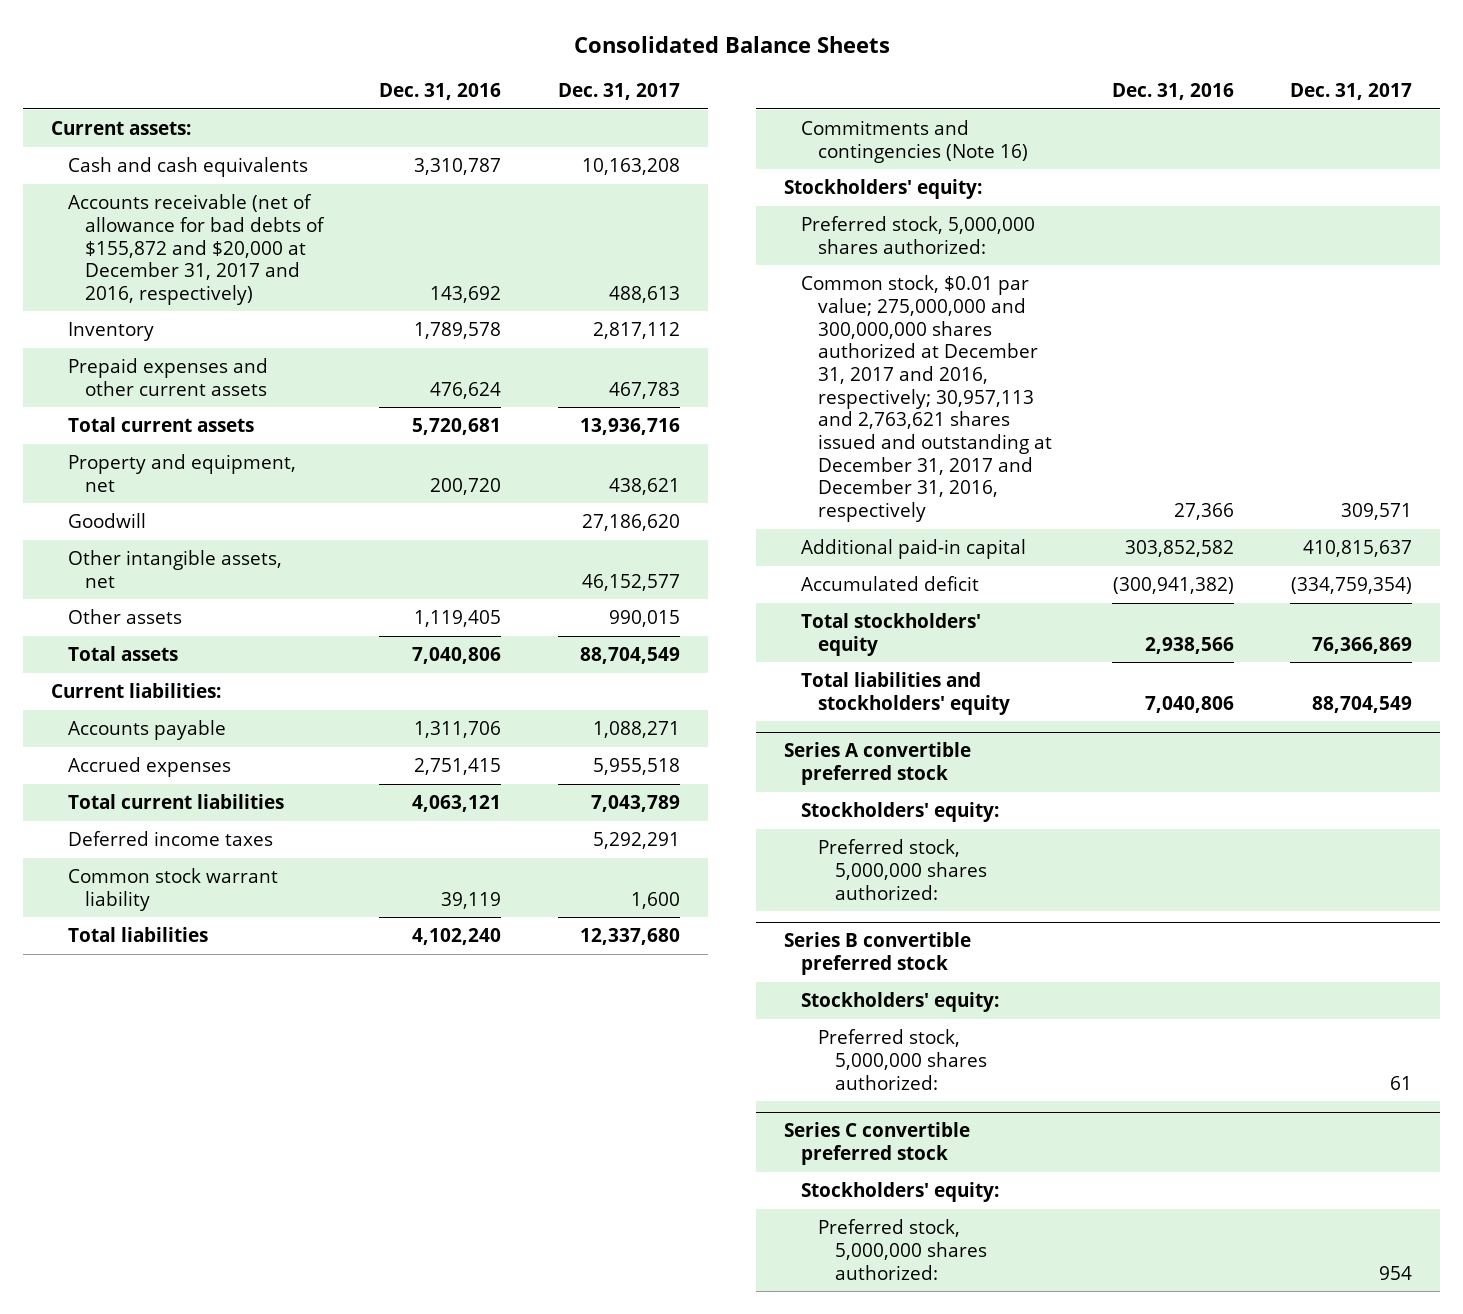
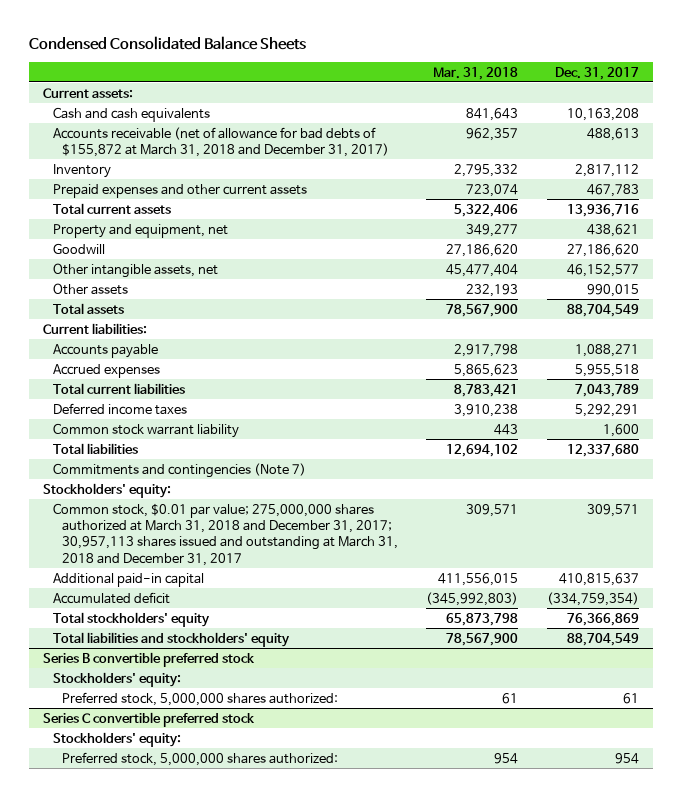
- Consolidated Balance Sheets
+ Condensed Consolidated Balance Sheets
- | Dec. 31, 2016 | Dec. 31, 2017
+ | Mar. 31, 2018 | Dec. 31, 2017
- Accounts receivable (net of allowance for bad debts of $155,872 and $20,000 at December 31, 2017 and 2016, respectively) | 143,692 | 488,613
+ Accounts receivable (net of allowance for bad debts of $155,872 at March 31, 2018 and December 31, 2017) | 962,357 | 488,613
- Commitments and contingencies (Note 16)
+ Commitments and contingencies (Note 7)
- Preferred stock, 5,000,000 shares authorized:
- Common stock, $0.01 par value; 275,000,000 and 300,000,000 shares authorized at December 31, 2017 and 2016, respectively; 30,957,113 and 2,763,621 shares issued and outstanding at December 31, 2017 and December 31, 2016, respectively | 27,366 | 309,571
+ Common stock, $0.01 par value; 275,000,000 shares authorized at March 31, 2018 and December 31, 2017; 30,957,113 shares issued and outstanding at March 31, 2018 and December 31, 2017 | 309,571 | 309,571
- Series A convertible preferred stock
- Stockholders' equity:
- Preferred stock, 5,000,000 shares authorized:

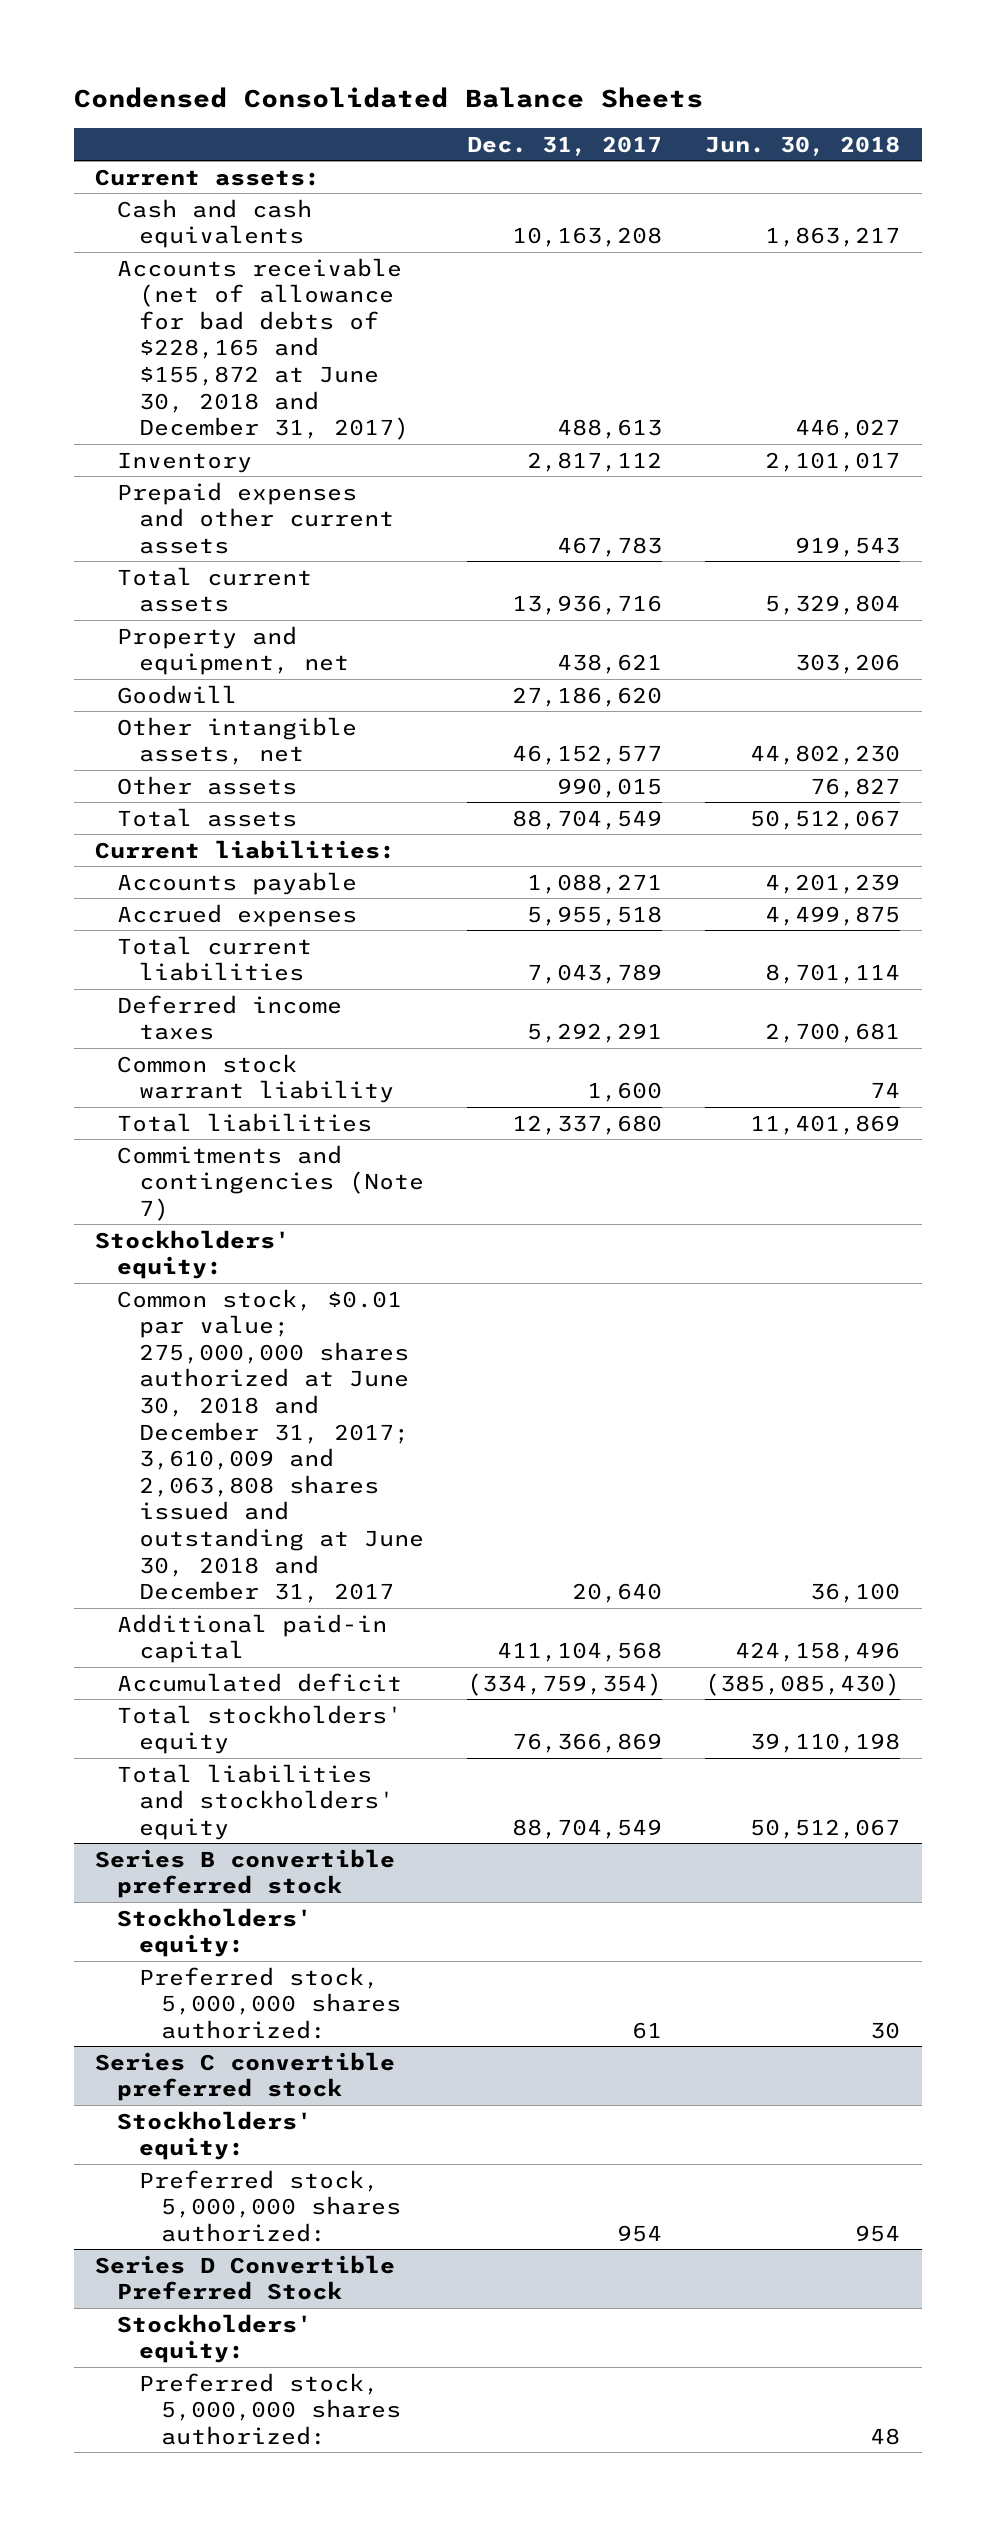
- | Mar. 31, 2018 | Dec. 31, 2017
+ | Dec. 31, 2017 | Jun. 30, 2018
- Accounts receivable (net of allowance for bad debts of $155,872 at March 31, 2018 and December 31, 2017) | 962,357 | 488,613
+ Accounts receivable (net of allowance for bad debts of $228,165 and $155,872 at June 30, 2018 and December 31, 2017) | 488,613 | 446,027
- Common stock, $0.01 par value; 275,000,000 shares authorized at March 31, 2018 and December 31, 2017; 30,957,113 shares issued and outstanding at March 31, 2018 and December 31, 2017 | 309,571 | 309,571
- Additional paid-in capital | 411,556,015 | 410,815,637
+ Common stock, $0.01 par value; 275,000,000 shares authorized at June 30, 2018 and December 31, 2017; 3,610,009 and 2,063,808 shares issued and outstanding at June 30, 2018 and December 31, 2017 | 20,640 | 36,100
+ Additional paid-in capital | 411,104,568 | 424,158,496
+ Series D Convertible Preferred Stock
+ Stockholders' equity:
+ Preferred stock, 5,000,000 shares authorized: | | 48

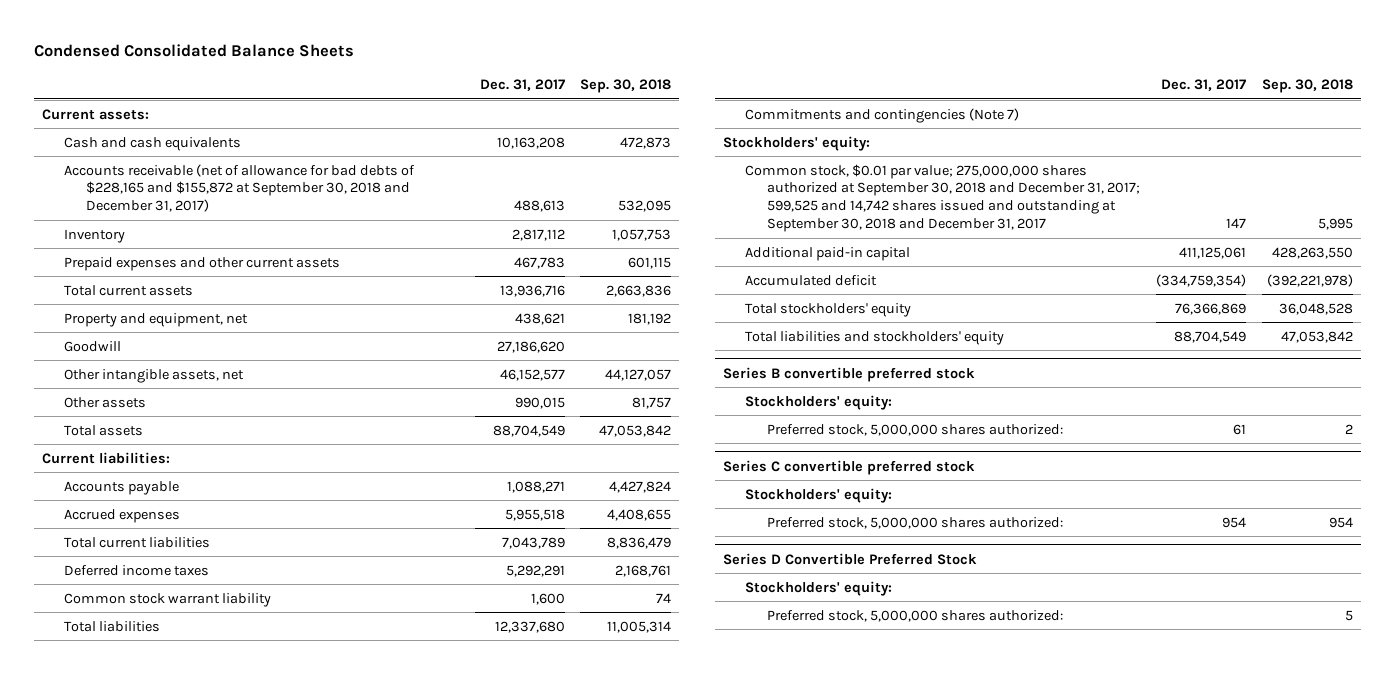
- | Dec. 31, 2017 | Jun. 30, 2018
+ | Dec. 31, 2017 | Sep. 30, 2018
- Accounts receivable (net of allowance for bad debts of $228,165 and $155,872 at June 30, 2018 and December 31, 2017) | 488,613 | 446,027
+ Accounts receivable (net of allowance for bad debts of $228,165 and $155,872 at September 30, 2018 and December 31, 2017) | 488,613 | 532,095
- Common stock, $0.01 par value; 275,000,000 shares authorized at June 30, 2018 and December 31, 2017; 3,610,009 and 2,063,808 shares issued and outstanding at June 30, 2018 and December 31, 2017 | 20,640 | 36,100
- Additional paid-in capital | 411,104,568 | 424,158,496
+ Common stock, $0.01 par value; 275,000,000 shares authorized at September 30, 2018 and December 31, 2017; 599,525 and 14,742 shares issued and outstanding at September 30, 2018 and December 31, 2017 | 147 | 5,995
+ Additional paid-in capital | 411,125,061 | 428,263,550

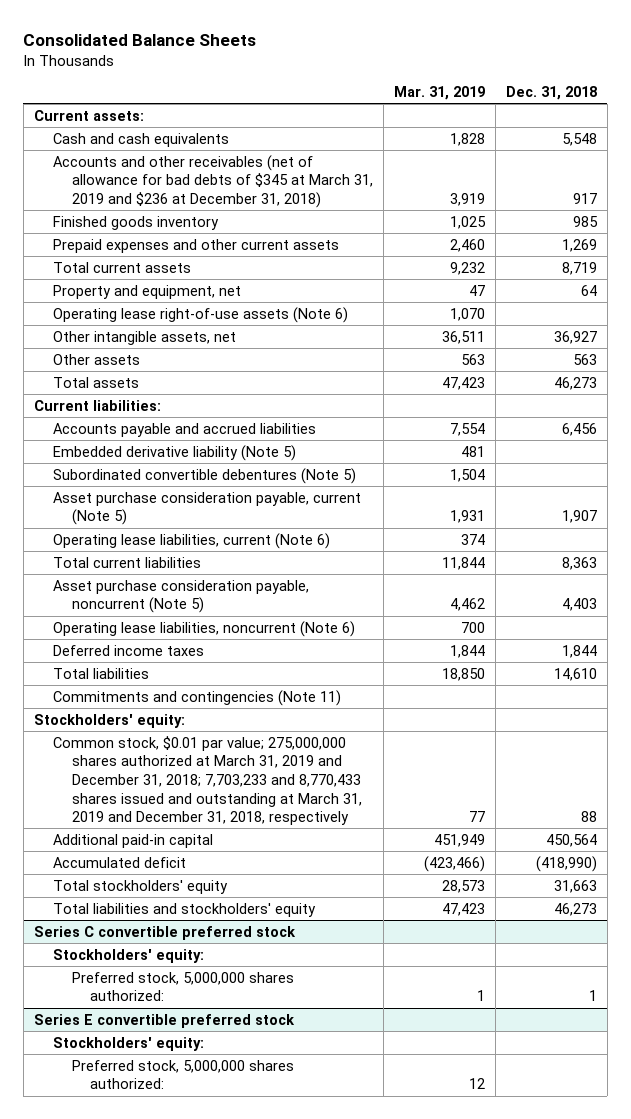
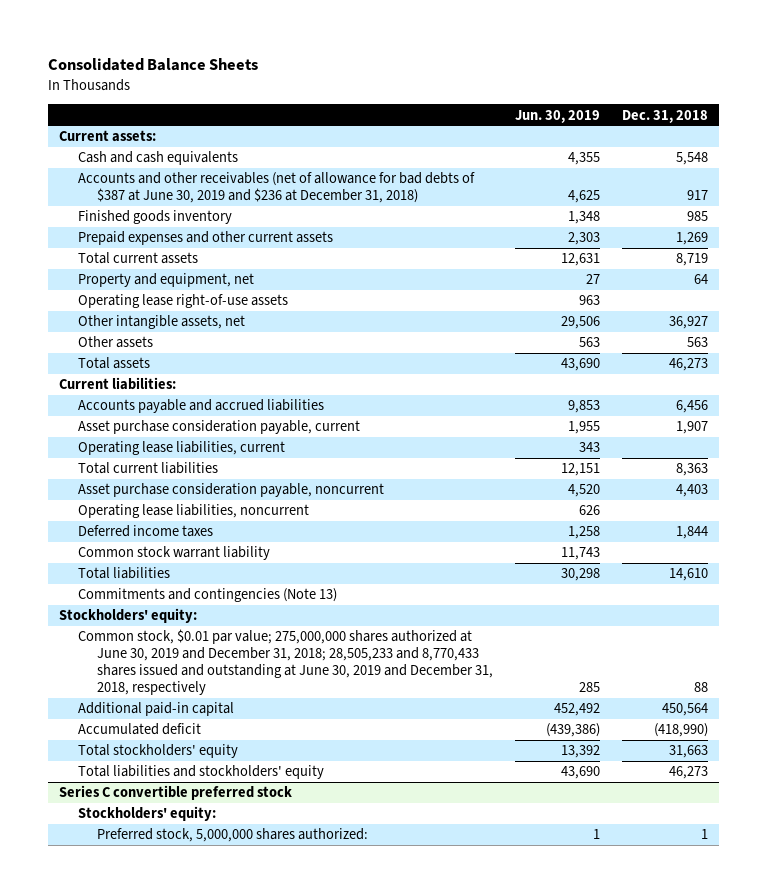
- | Mar. 31, 2019 | Dec. 31, 2018
+ | Jun. 30, 2019 | Dec. 31, 2018
- Accounts and other receivables (net of allowance for bad debts of $345 at March 31, 2019 and $236 at December 31, 2018) | 3,919 | 917
+ Accounts and other receivables (net of allowance for bad debts of $387 at June 30, 2019 and $236 at December 31, 2018) | 4,625 | 917
- Operating lease right-of-use assets (Note 6) | 1,070 |
+ Operating lease right-of-use assets | 963 |
- Embedded derivative liability (Note 5) | 481 |
- Subordinated convertible debentures (Note 5) | 1,504 |
- Asset purchase consideration payable, current (Note 5) | 1,931 | 1,907
- Operating lease liabilities, current (Note 6) | 374 |
+ Asset purchase consideration payable, current | 1,955 | 1,907
+ Operating lease liabilities, current | 343 |
- Asset purchase consideration payable, noncurrent (Note 5) | 4,462 | 4,403
- Operating lease liabilities, noncurrent (Note 6) | 700 |
+ Asset purchase consideration payable, noncurrent | 4,520 | 4,403
+ Operating lease liabilities, noncurrent | 626 |
+ Common stock warrant liability | 11,743 |
- Commitments and contingencies (Note 11)
+ Commitments and contingencies (Note 13)
- Common stock, $0.01 par value; 275,000,000 shares authorized at March 31, 2019 and December 31, 2018; 7,703,233 and 8,770,433 shares issued and outstanding at March 31, 2019 and December 31, 2018, respectively | 77 | 88
+ Common stock, $0.01 par value; 275,000,000 shares authorized at June 30, 2019 and December 31, 2018; 28,505,233 and 8,770,433 shares issued and outstanding at June 30, 2019 and December 31, 2018, respectively | 285 | 88
- Series E convertible preferred stock
- Stockholders' equity:
- Preferred stock, 5,000,000 shares authorized: | 12 |

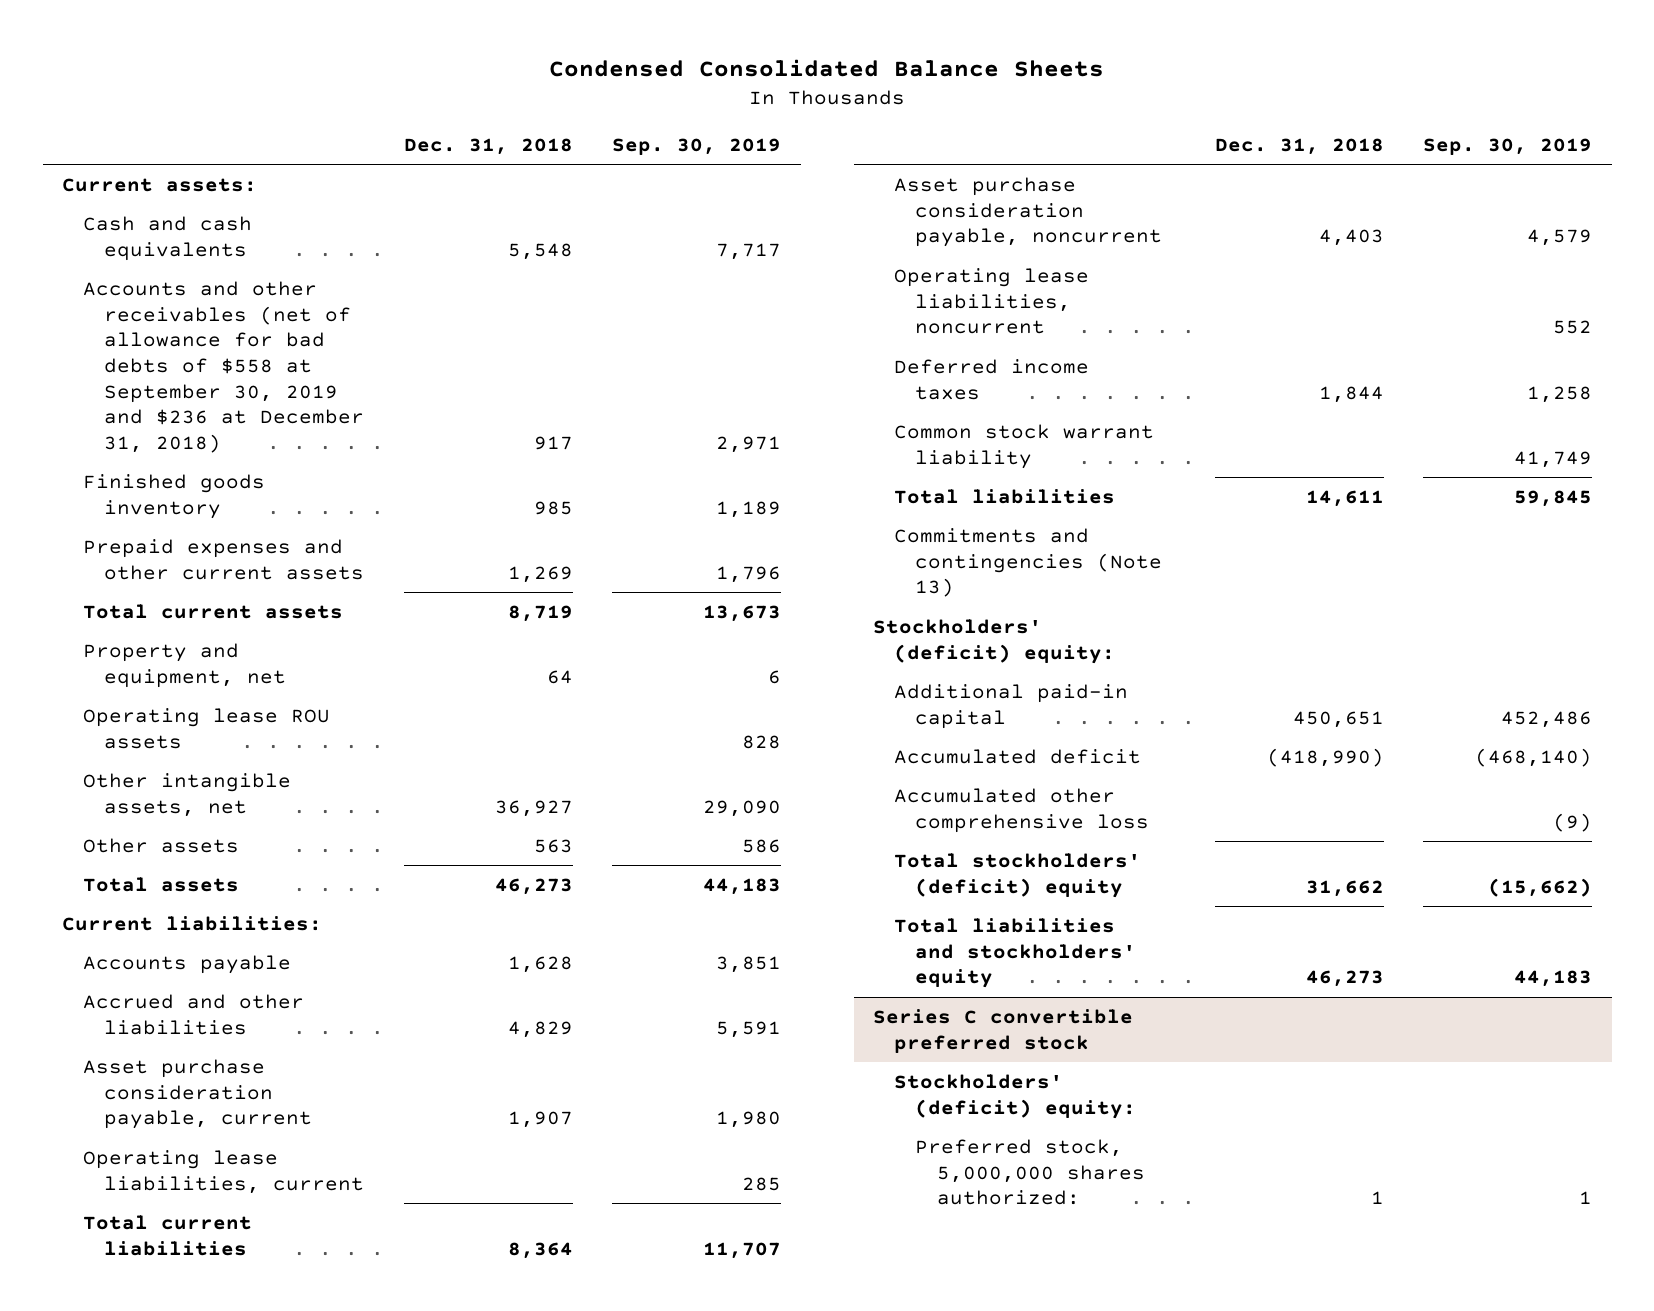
- Consolidated Balance Sheets
+ Condensed Consolidated Balance Sheets
- | Jun. 30, 2019 | Dec. 31, 2018
+ | Dec. 31, 2018 | Sep. 30, 2019
- Accounts and other receivables (net of allowance for bad debts of $387 at June 30, 2019 and $236 at December 31, 2018) | 4,625 | 917
+ Accounts and other receivables (net of allowance for bad debts of $558 at September 30, 2019 and $236 at December 31, 2018) | 917 | 2,971
- Operating lease right-of-use assets | 963 |
+ Operating lease ROU assets | | 828
- Accounts payable and accrued liabilities | 9,853 | 6,456
+ Accounts payable | 1,628 | 3,851
+ Accrued and other liabilities | 4,829 | 5,591
- Total current liabilities | 12,151 | 8,363
+ Total current liabilities | 8,364 | 11,707
- Total liabilities | 30,298 | 14,610
+ Total liabilities | 14,611 | 59,845
- Stockholders' equity:
- Common stock, $0.01 par value; 275,000,000 shares authorized at June 30, 2019 and December 31, 2018; 28,505,233 and 8,770,433 shares issued and outstanding at June 30, 2019 and December 31, 2018, respectively | 285 | 88
- Additional paid-in capital | 452,492 | 450,564
+ Stockholders' (deficit) equity:
+ Additional paid-in capital | 450,651 | 452,486
- Total stockholders' equity | 13,392 | 31,663
+ Accumulated other comprehensive loss | | (9)
+ Total stockholders' (deficit) equity | 31,662 | (15,662)
@ Series C convertible preferred stock
- Stockholders' equity:
+ Stockholders' (deficit) equity:

